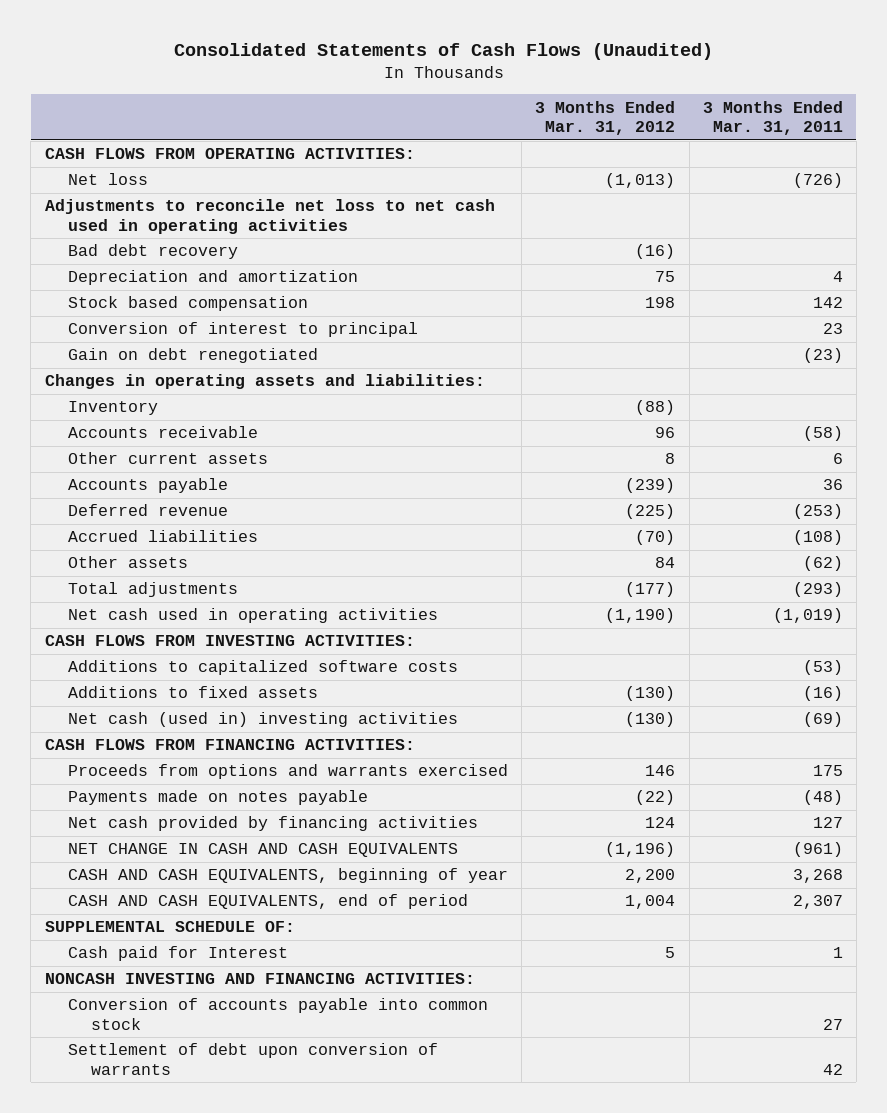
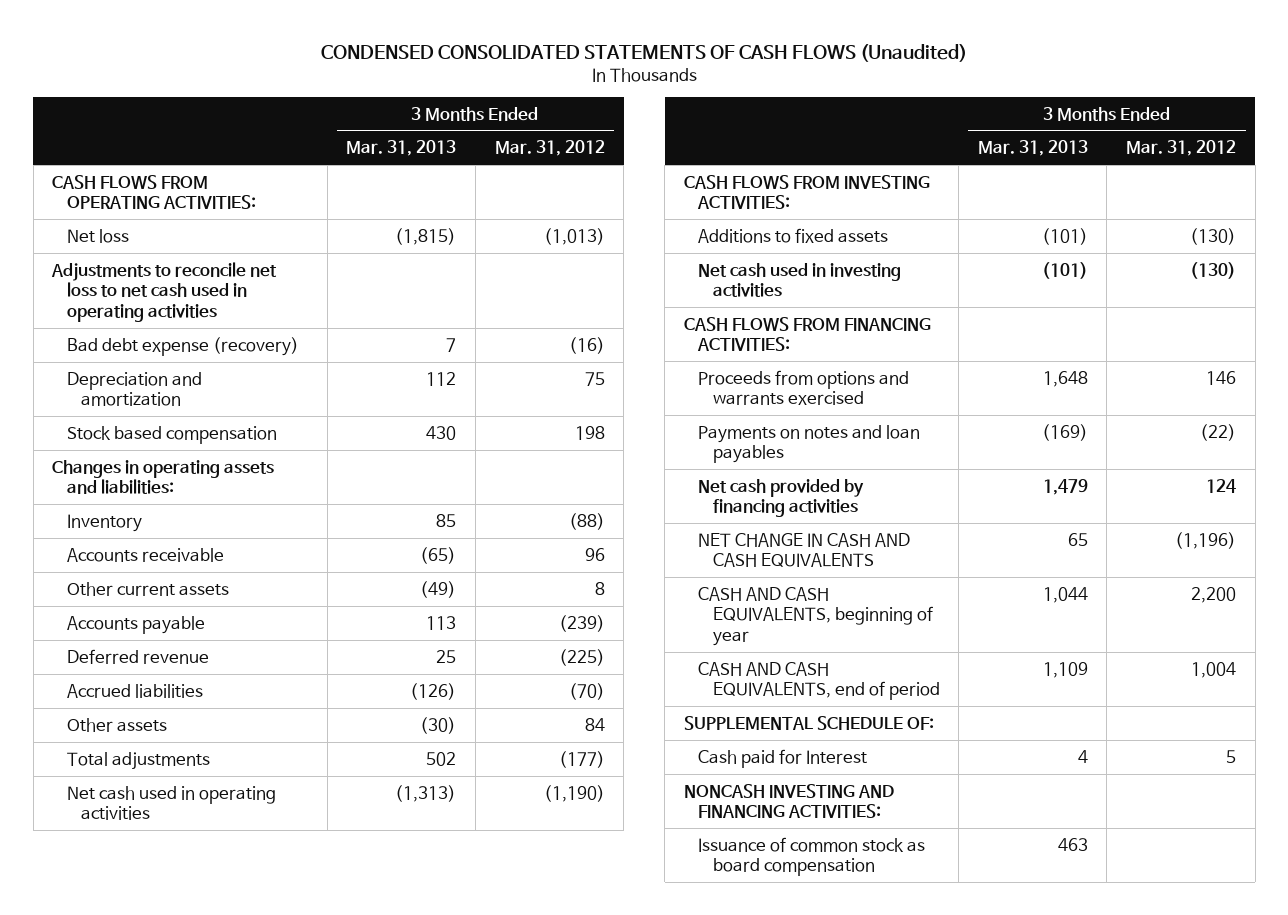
- Consolidated Statements of Cash Flows (Unaudited)
+ CONDENSED CONSOLIDATED STATEMENTS OF CASH FLOWS (Unaudited)
- | 3 Months Ended Mar. 31, 2012 | 3 Months Ended Mar. 31, 2011
+ | 3 Months Ended Mar. 31, 2013 | 3 Months Ended Mar. 31, 2012
- Bad debt recovery | (16) |
+ Bad debt expense (recovery) | 7 | (16)
- Conversion of interest to principal | | 23
- Gain on debt renegotiated | | (23)
- Additions to capitalized software costs | | (53)
- Net cash (used in) investing activities | (130) | (69)
+ Net cash used in investing activities | (101) | (130)
- Payments made on notes payable | (22) | (48)
+ Payments on notes and loan payables | (169) | (22)
- Conversion of accounts payable into common stock | | 27
- Settlement of debt upon conversion of warrants | | 42
+ Issuance of common stock as board compensation | 463 |

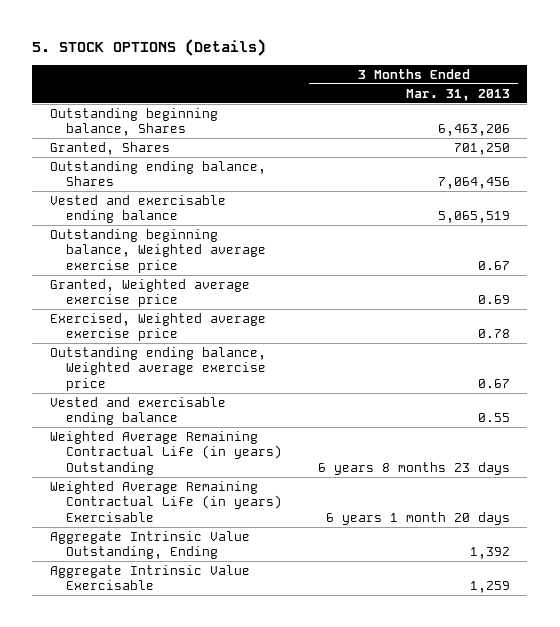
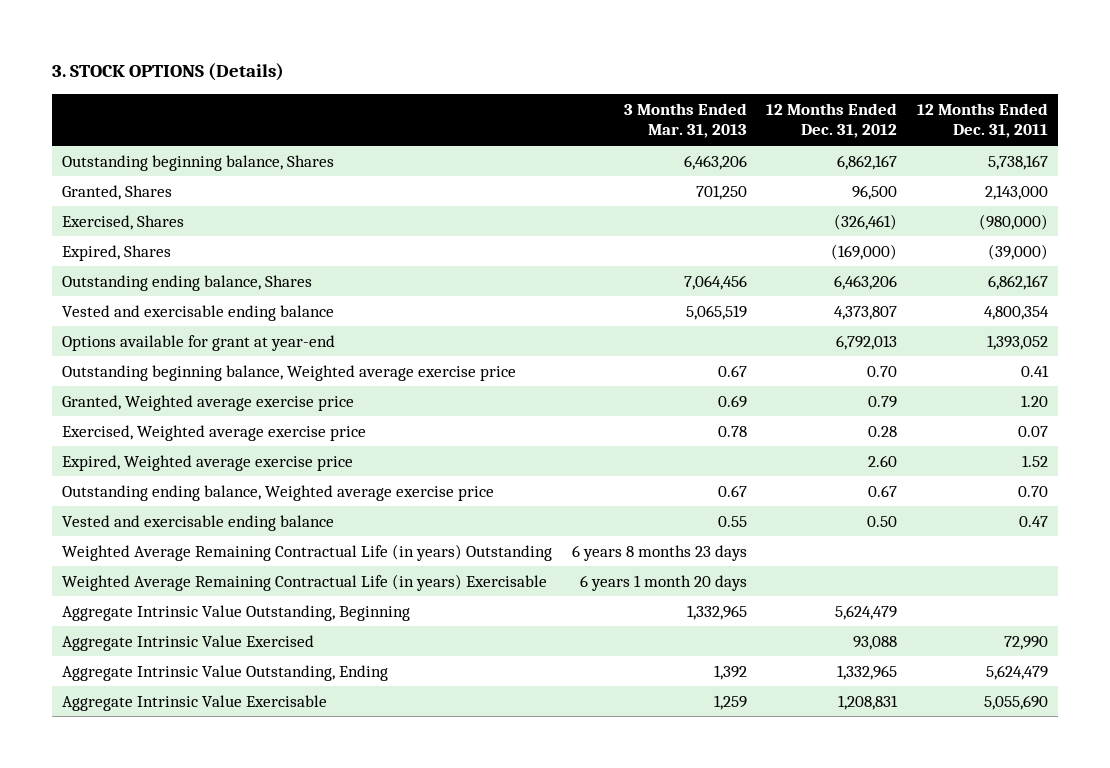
- 5. STOCK OPTIONS (Details)
+ 3. STOCK OPTIONS (Details)
- | 3 Months Ended Mar. 31, 2013
+ | 3 Months Ended Mar. 31, 2013 | 12 Months Ended Dec. 31, 2012 | 12 Months Ended Dec. 31, 2011
+ Exercised, Shares | | (326,461) | (980,000)
+ Expired, Shares | | (169,000) | (39,000)
+ Options available for grant at year-end | | 6,792,013 | 1,393,052
+ Expired, Weighted average exercise price | | 2.60 | 1.52
+ Aggregate Intrinsic Value Outstanding, Beginning | 1,332,965 | 5,624,479 |
+ Aggregate Intrinsic Value Exercised | | 93,088 | 72,990

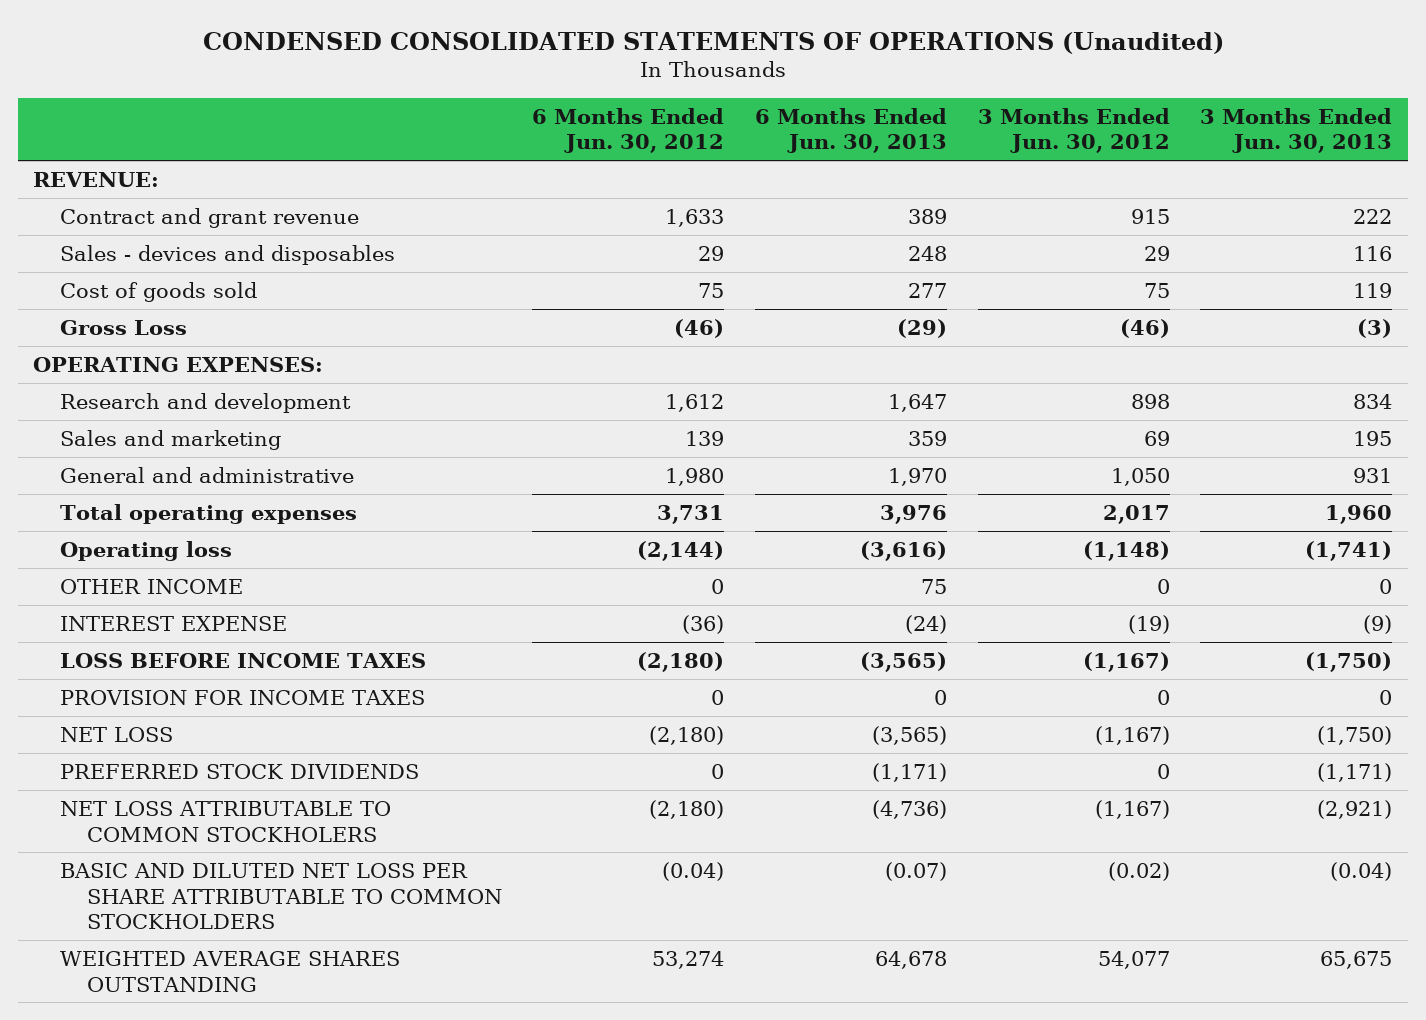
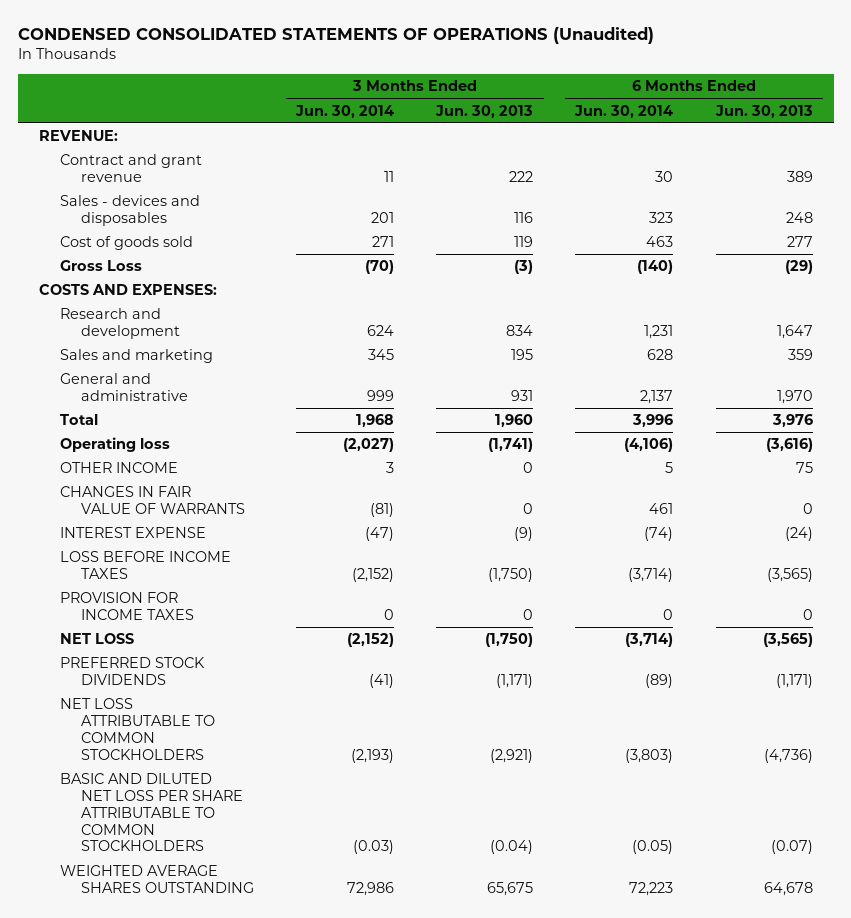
- | 6 Months Ended Jun. 30, 2012 | 6 Months Ended Jun. 30, 2013 | 3 Months Ended Jun. 30, 2012 | 3 Months Ended Jun. 30, 2013
+ | 3 Months Ended Jun. 30, 2014 | 3 Months Ended Jun. 30, 2013 | 6 Months Ended Jun. 30, 2014 | 6 Months Ended Jun. 30, 2013
- OPERATING EXPENSES:
+ COSTS AND EXPENSES:
- Total operating expenses | 3,731 | 3,976 | 2,017 | 1,960
+ Total | 1,968 | 1,960 | 3,996 | 3,976
+ CHANGES IN FAIR VALUE OF WARRANTS | (81) | 0 | 461 | 0
- NET LOSS ATTRIBUTABLE TO COMMON STOCKHOLERS | (2,180) | (4,736) | (1,167) | (2,921)
+ NET LOSS ATTRIBUTABLE TO COMMON STOCKHOLDERS | (2,193) | (2,921) | (3,803) | (4,736)

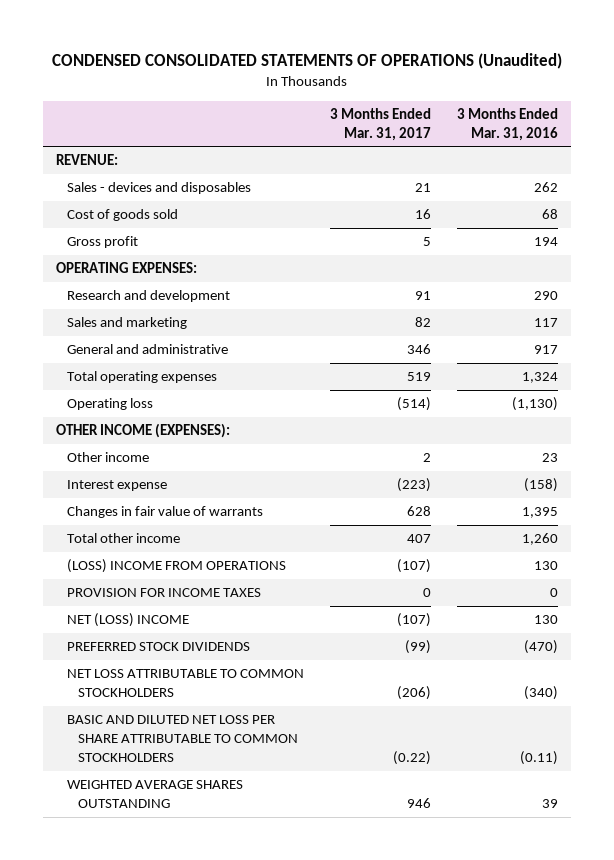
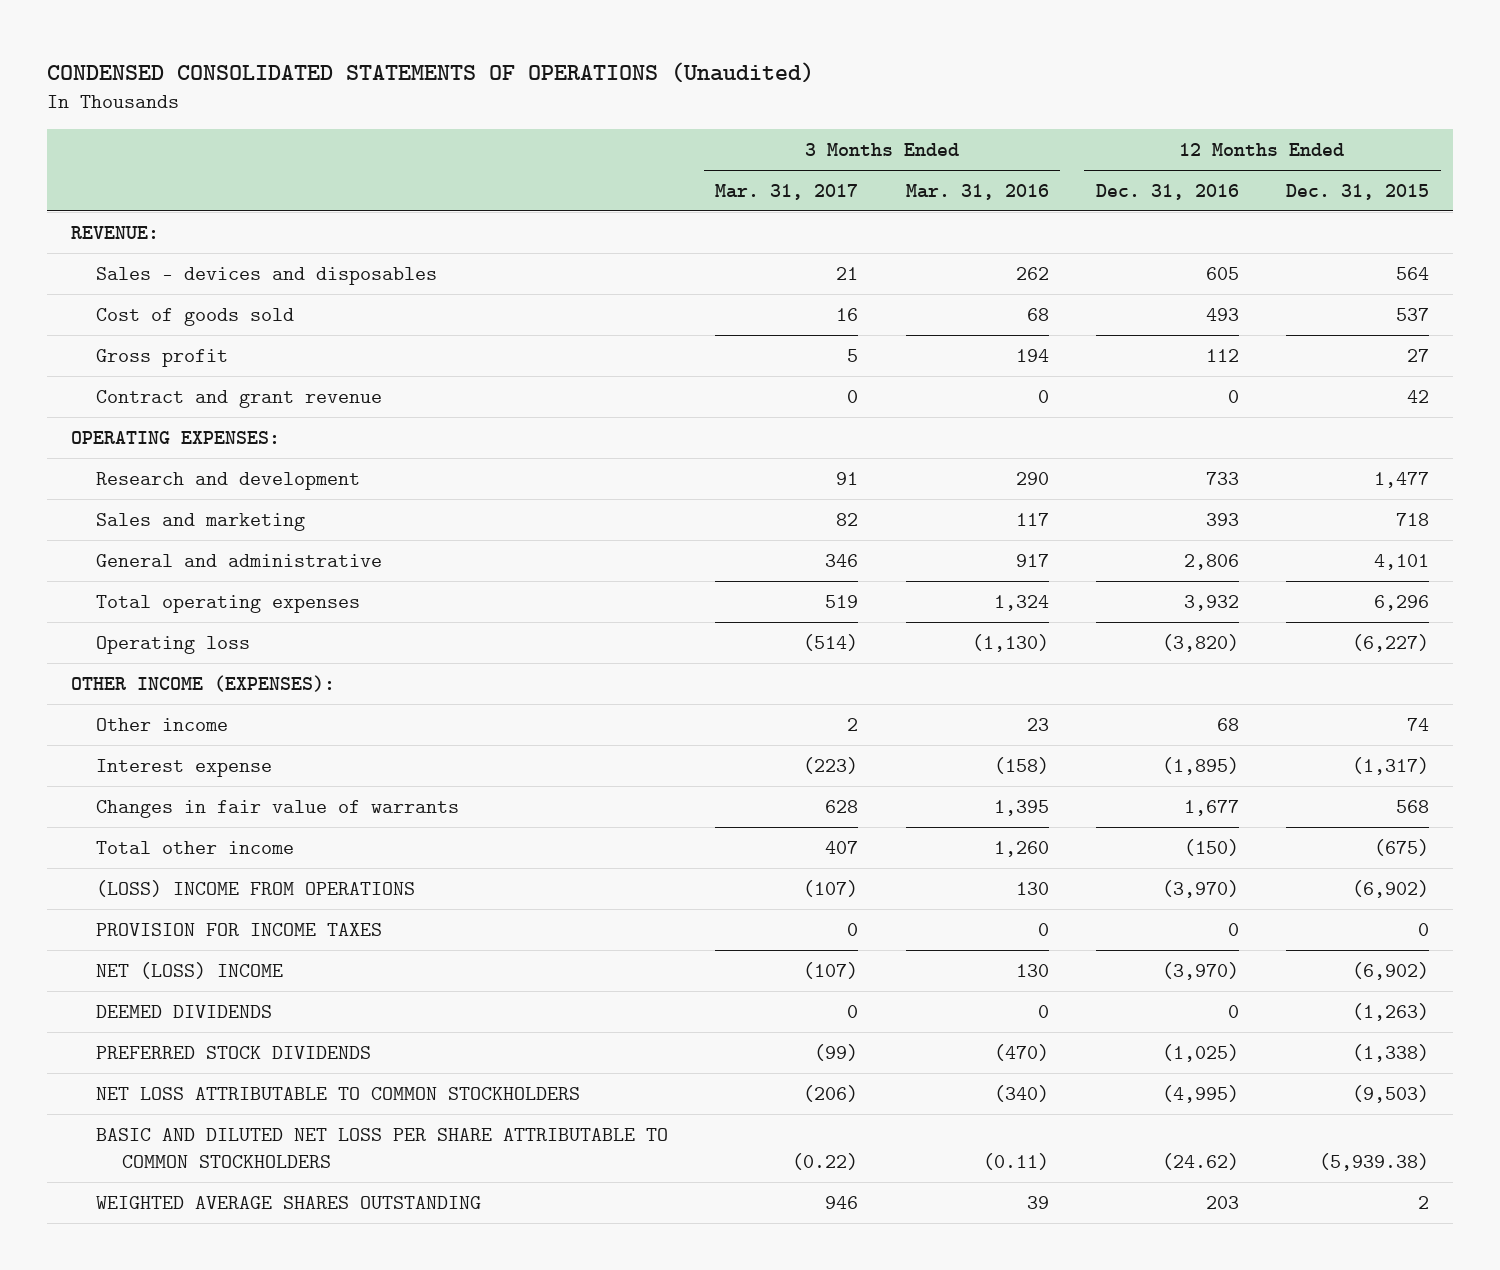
- | 3 Months Ended Mar. 31, 2017 | 3 Months Ended Mar. 31, 2016
+ | 3 Months Ended Mar. 31, 2017 | 3 Months Ended Mar. 31, 2016 | 12 Months Ended Dec. 31, 2016 | 12 Months Ended Dec. 31, 2015
+ Contract and grant revenue | 0 | 0 | 0 | 42
+ DEEMED DIVIDENDS | 0 | 0 | 0 | (1,263)

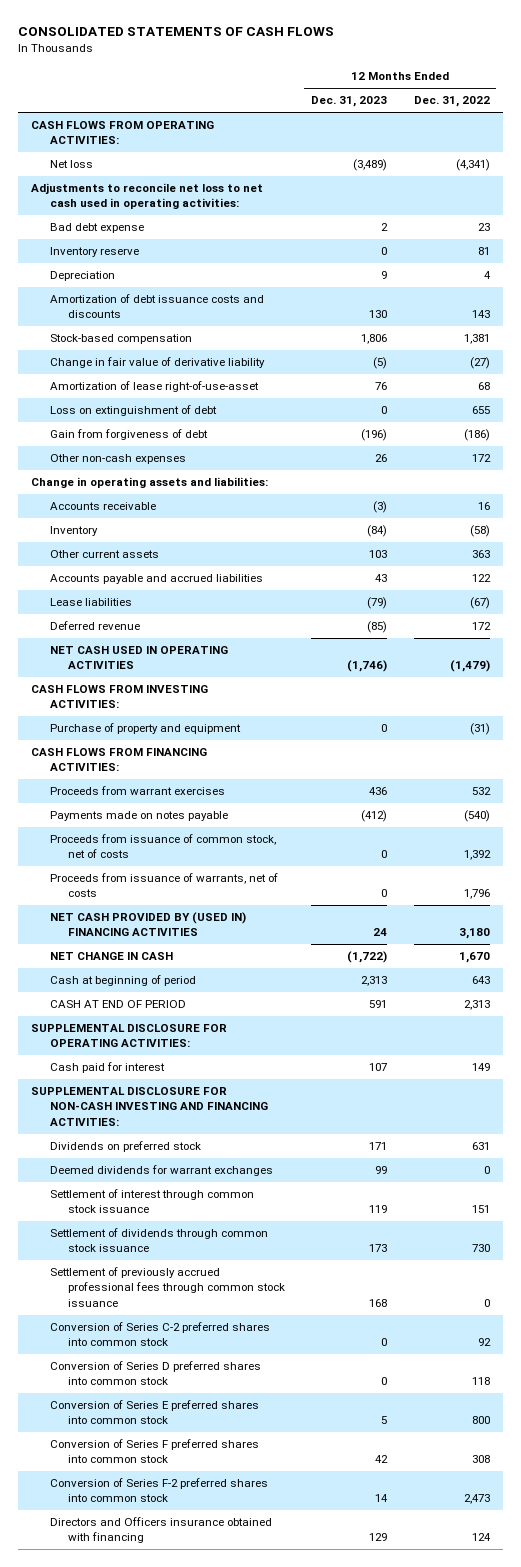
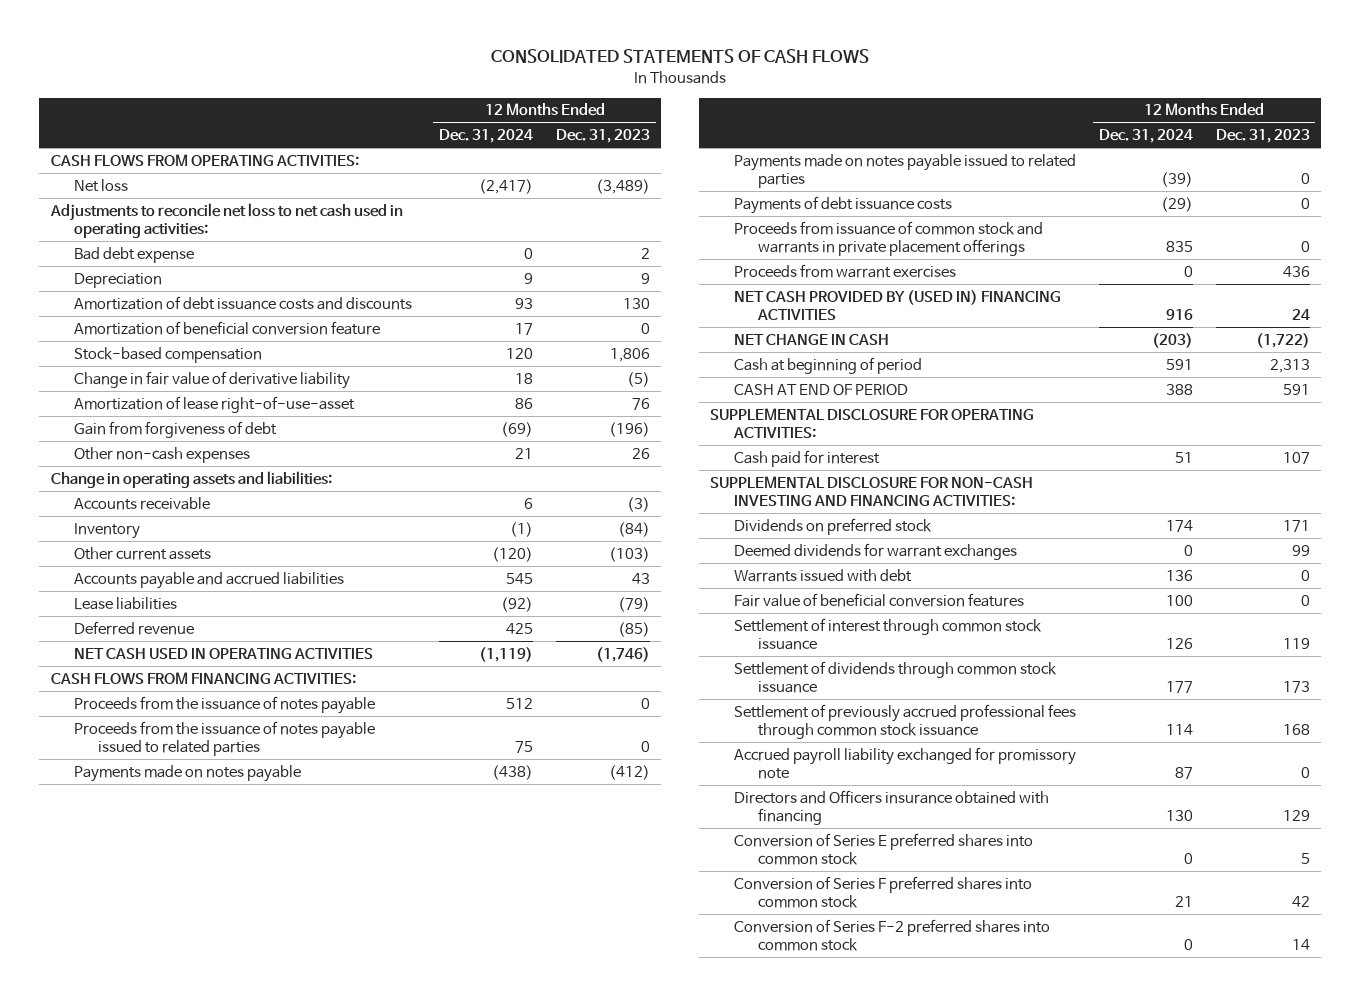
- | 12 Months Ended Dec. 31, 2023 | 12 Months Ended Dec. 31, 2022
+ | 12 Months Ended Dec. 31, 2024 | 12 Months Ended Dec. 31, 2023
- Inventory reserve | 0 | 81
+ Amortization of beneficial conversion feature | 17 | 0
- Loss on extinguishment of debt | 0 | 655
- Other current assets | 103 | 363
+ Other current assets | (120) | (103)
- CASH FLOWS FROM INVESTING ACTIVITIES:
- Purchase of property and equipment | 0 | (31)
+ Proceeds from the issuance of notes payable | 512 | 0
+ Proceeds from the issuance of notes payable issued to related parties | 75 | 0
- Proceeds from issuance of common stock, net of costs | 0 | 1,392
- Proceeds from issuance of warrants, net of costs | 0 | 1,796
+ Payments made on notes payable issued to related parties | (39) | 0
+ Payments of debt issuance costs | (29) | 0
+ Proceeds from issuance of common stock and warrants in private placement offerings | 835 | 0
moved down: Proceeds from warrant exercises | 0 | 436
+ Warrants issued with debt | 136 | 0
+ Fair value of beneficial conversion features | 100 | 0
- Conversion of Series C-2 preferred shares into common stock | 0 | 92
- Conversion of Series D preferred shares into common stock | 0 | 118
+ Accrued payroll liability exchanged for promissory note | 87 | 0
moved up: Directors and Officers insurance obtained with financing | 130 | 129

